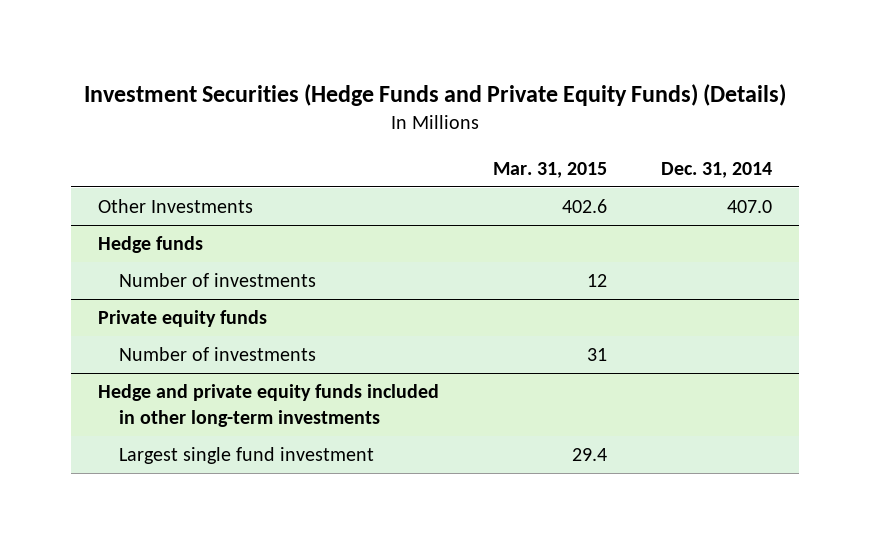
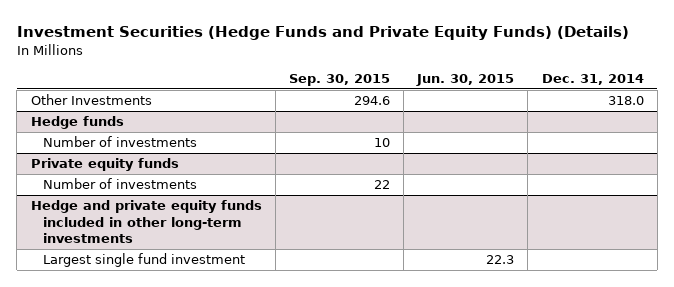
- | Mar. 31, 2015 | Dec. 31, 2014
+ | Sep. 30, 2015 | Jun. 30, 2015 | Dec. 31, 2014
- Other Investments | 402.6 | 407.0
+ Other Investments | 294.6 | | 318.0

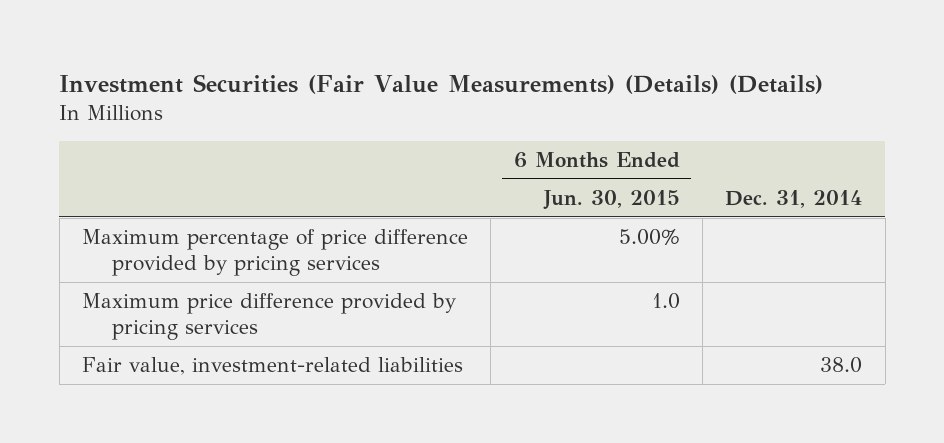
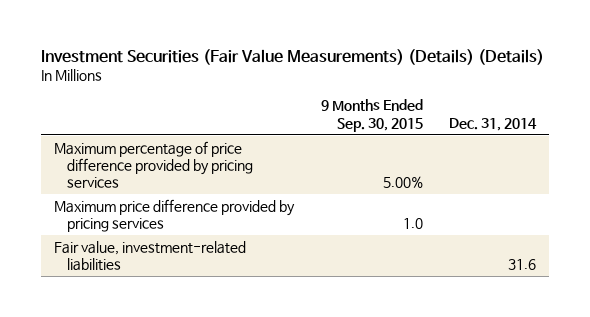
- | 6 Months Ended Jun. 30, 2015 | Dec. 31, 2014
+ | 9 Months Ended Sep. 30, 2015 | Dec. 31, 2014
- Fair value, investment-related liabilities | | 38.0
+ Fair value, investment-related liabilities | | 31.6

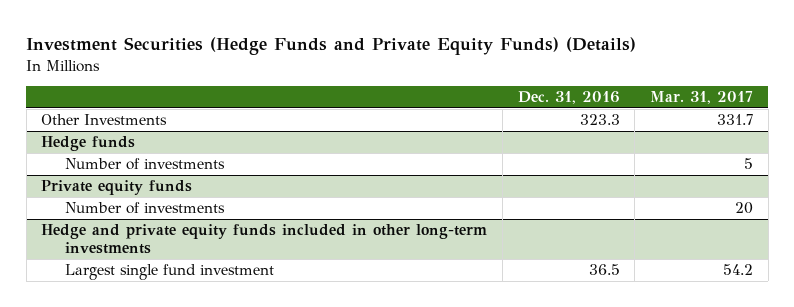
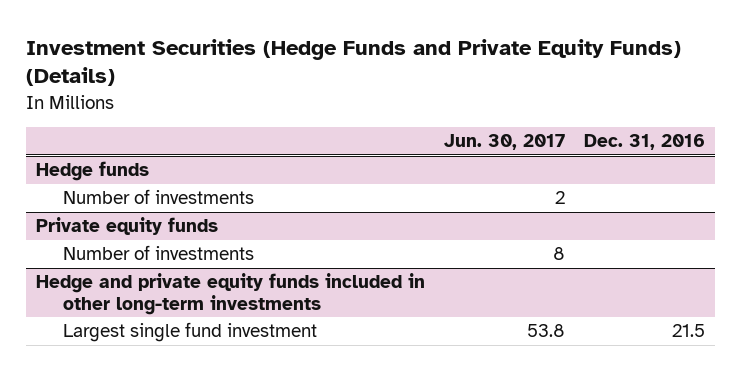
- | Dec. 31, 2016 | Mar. 31, 2017
+ | Jun. 30, 2017 | Dec. 31, 2016
- Other Investments | 323.3 | 331.7
@ Hedge and private equity funds included in other long-term investments
- Largest single fund investment | 36.5 | 54.2
+ Largest single fund investment | 53.8 | 21.5

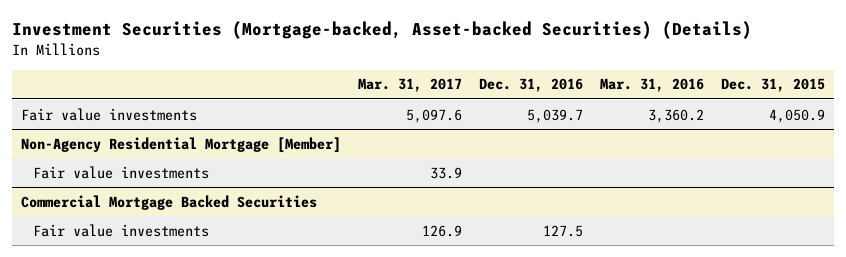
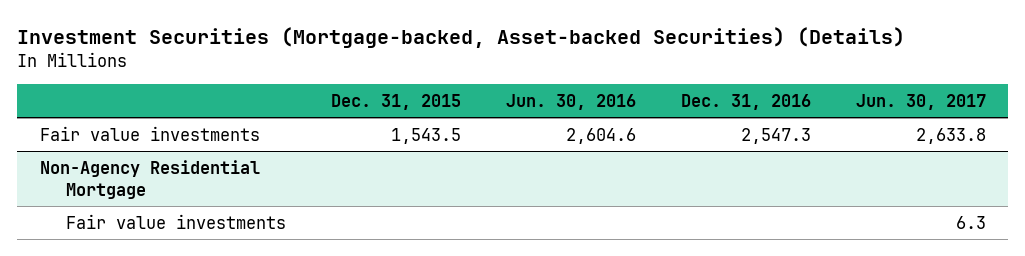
- | Mar. 31, 2017 | Dec. 31, 2016 | Mar. 31, 2016 | Dec. 31, 2015
+ | Dec. 31, 2015 | Jun. 30, 2016 | Dec. 31, 2016 | Jun. 30, 2017
- Fair value investments | 5,097.6 | 5,039.7 | 3,360.2 | 4,050.9
- Non-Agency Residential Mortgage [Member]
+ Fair value investments | 1,543.5 | 2,604.6 | 2,547.3 | 2,633.8
+ Non-Agency Residential Mortgage
- Commercial Mortgage Backed Securities
- Fair value investments | 126.9 | 127.5 | |

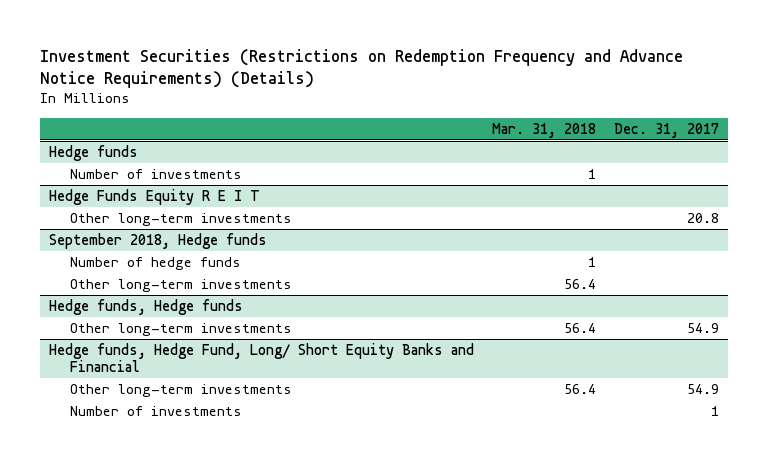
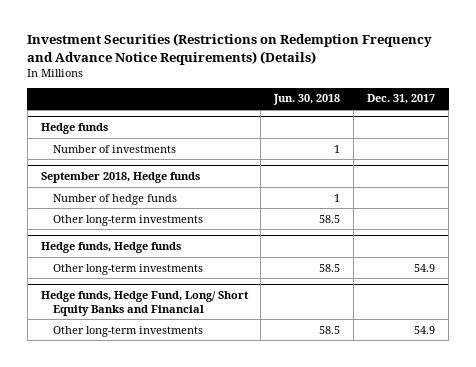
- | Mar. 31, 2018 | Dec. 31, 2017
+ | Jun. 30, 2018 | Dec. 31, 2017
- Hedge Funds Equity R E I T
- Other long-term investments | | 20.8
@ Hedge funds, Hedge Fund, Long/ Short Equity Banks and Financial
- Number of investments | | 1

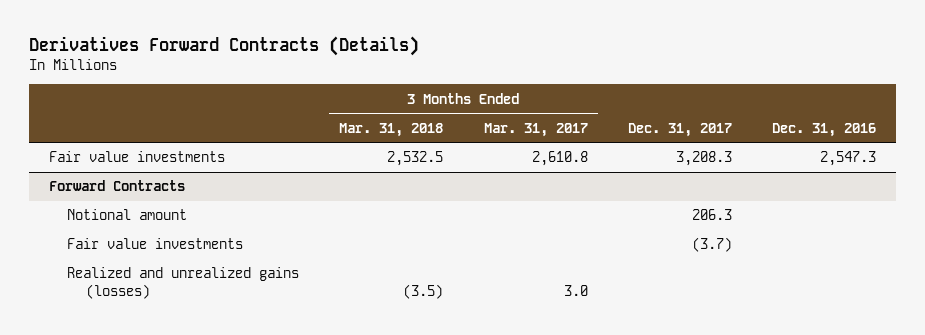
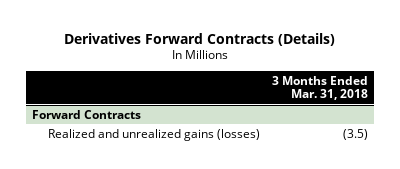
- | 3 Months Ended Mar. 31, 2018 | 3 Months Ended Mar. 31, 2017 | Dec. 31, 2017 | Dec. 31, 2016
+ | 3 Months Ended Mar. 31, 2018
- Fair value investments | 2,532.5 | 2,610.8 | 3,208.3 | 2,547.3
@ Forward Contracts
- Notional amount | | | 206.3 |
- Fair value investments | | | (3.7) |

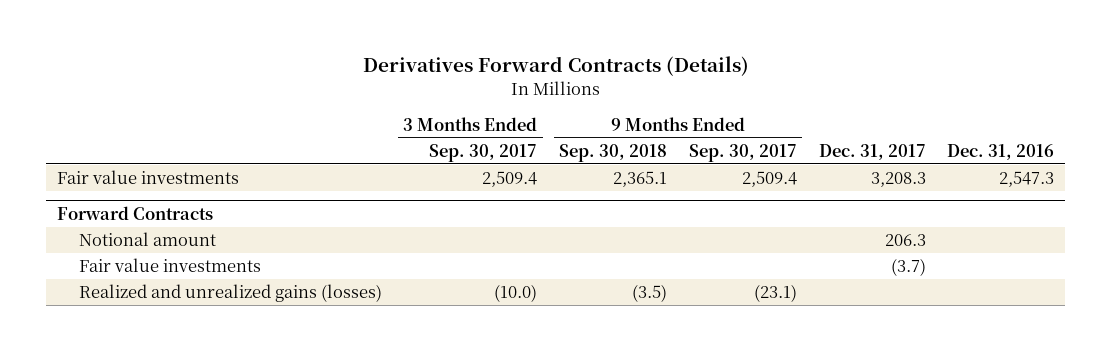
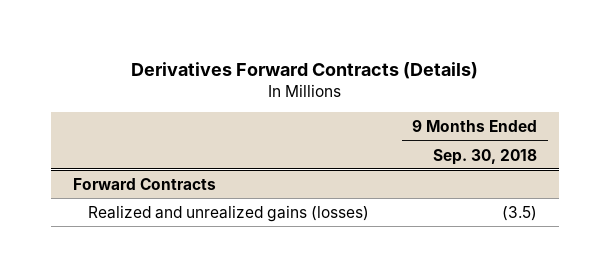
- | 3 Months Ended Sep. 30, 2017 | 9 Months Ended Sep. 30, 2018 | 9 Months Ended Sep. 30, 2017 | Dec. 31, 2017 | Dec. 31, 2016
+ | 9 Months Ended Sep. 30, 2018
- Fair value investments | 2,509.4 | 2,365.1 | 2,509.4 | 3,208.3 | 2,547.3
@ Forward Contracts
- Notional amount | | | | 206.3 |
- Fair value investments | | | | (3.7) |

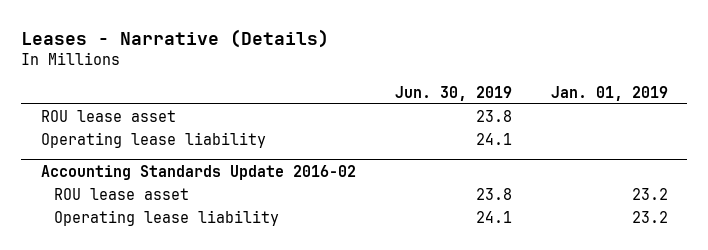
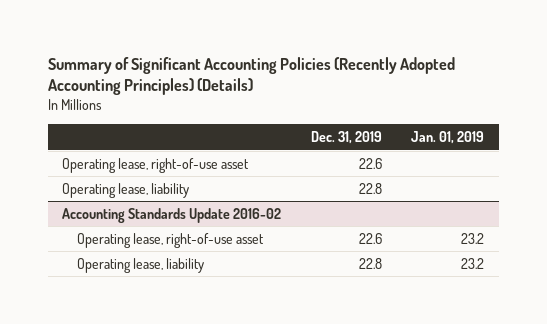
- Leases - Narrative (Details)
+ Summary of Significant Accounting Policies (Recently Adopted Accounting Principles) (Details)
- | Jun. 30, 2019 | Jan. 01, 2019
+ | Dec. 31, 2019 | Jan. 01, 2019
- ROU lease asset | 23.8 |
- Operating lease liability | 24.1 |
+ Operating lease, right-of-use asset | 22.6 |
+ Operating lease, liability | 22.8 |
@ Accounting Standards Update 2016-02
- ROU lease asset | 23.8 | 23.2
- Operating lease liability | 24.1 | 23.2
+ Operating lease, right-of-use asset | 22.6 | 23.2
+ Operating lease, liability | 22.8 | 23.2

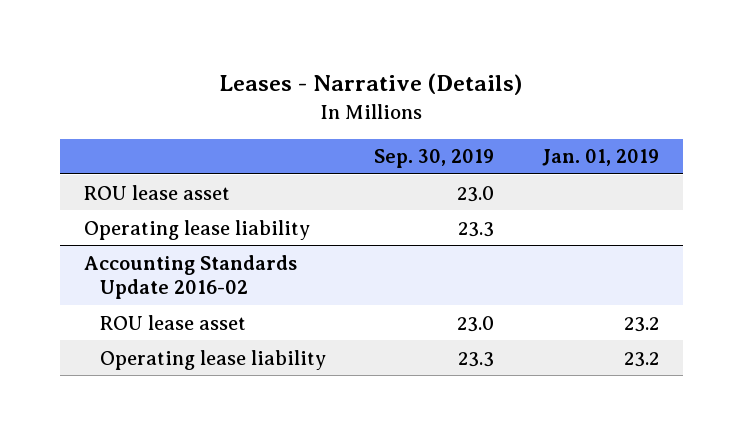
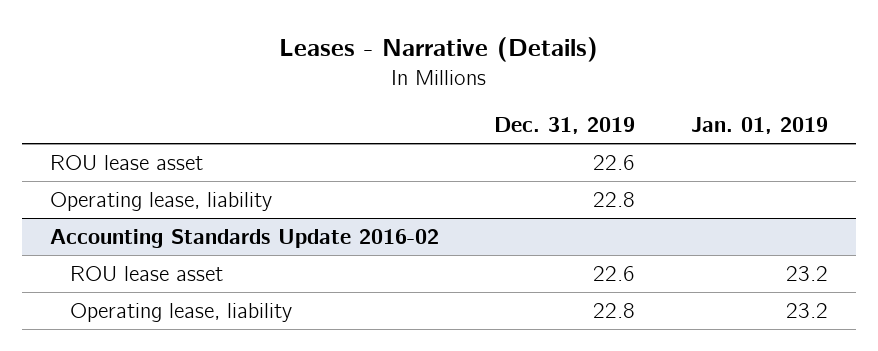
- | Sep. 30, 2019 | Jan. 01, 2019
+ | Dec. 31, 2019 | Jan. 01, 2019
- Operating lease liability | 23.3 |
+ Operating lease, liability | 22.8 |
@ Accounting Standards Update 2016-02
- Operating lease liability | 23.3 | 23.2
+ Operating lease, liability | 22.8 | 23.2

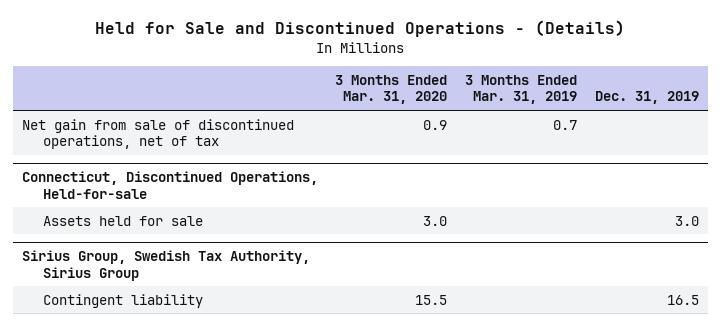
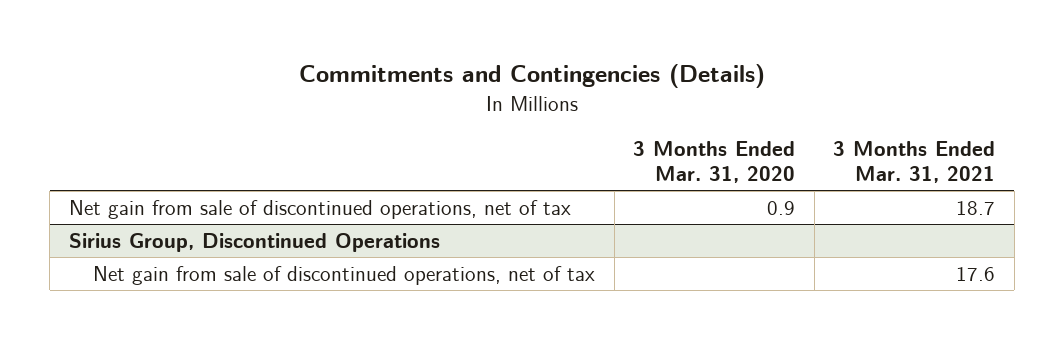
- Held for Sale and Discontinued Operations - (Details)
+ Commitments and Contingencies (Details)
- | 3 Months Ended Mar. 31, 2020 | 3 Months Ended Mar. 31, 2019 | Dec. 31, 2019
+ | 3 Months Ended Mar. 31, 2020 | 3 Months Ended Mar. 31, 2021
- Connecticut, Discontinued Operations, Held-for-sale
- Assets held for sale | 3.0 | | 3.0
- Sirius Group, Swedish Tax Authority, Sirius Group
- Contingent liability | 15.5 | | 16.5
+ Sirius Group, Discontinued Operations
+ Net gain from sale of discontinued operations, net of tax | | 17.6

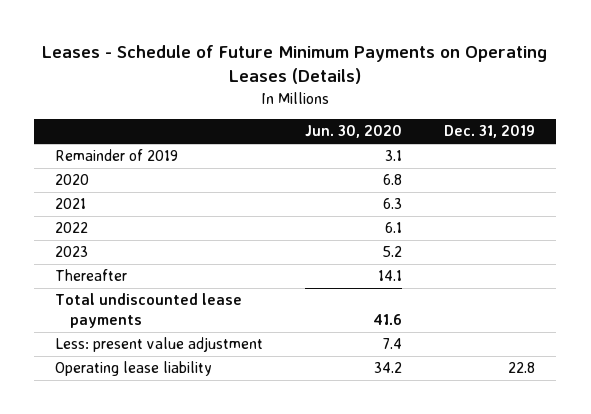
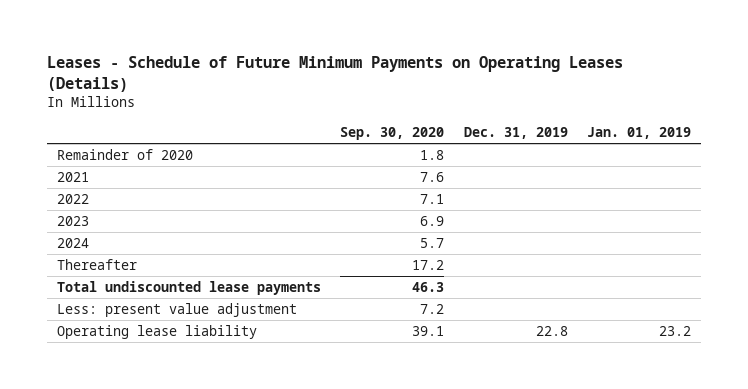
- | Jun. 30, 2020 | Dec. 31, 2019
+ | Sep. 30, 2020 | Dec. 31, 2019 | Jan. 01, 2019
- Remainder of 2019 | 3.1 |
- 2020 | 6.8 |
+ Remainder of 2020 | 1.8 | |
+ 2024 | 5.7 | |

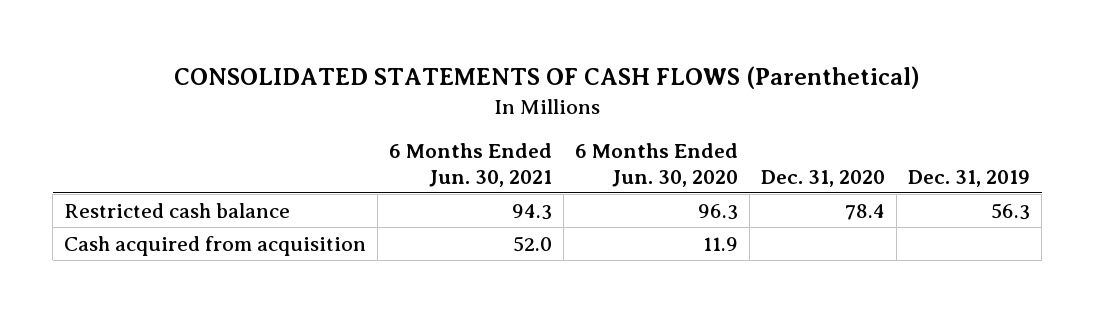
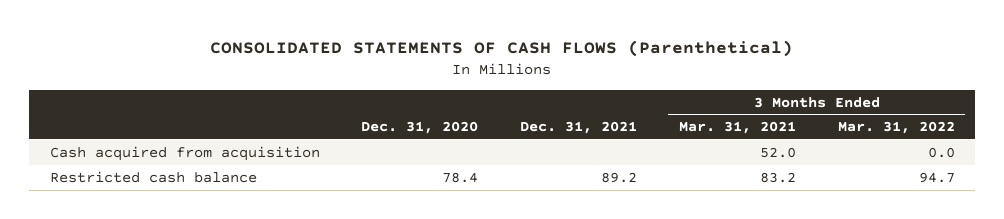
- | 6 Months Ended Jun. 30, 2021 | 6 Months Ended Jun. 30, 2020 | Dec. 31, 2020 | Dec. 31, 2019
+ | Dec. 31, 2020 | Dec. 31, 2021 | 3 Months Ended Mar. 31, 2021 | 3 Months Ended Mar. 31, 2022
moved down: Restricted cash balance | 78.4 | 89.2 | 83.2 | 94.7

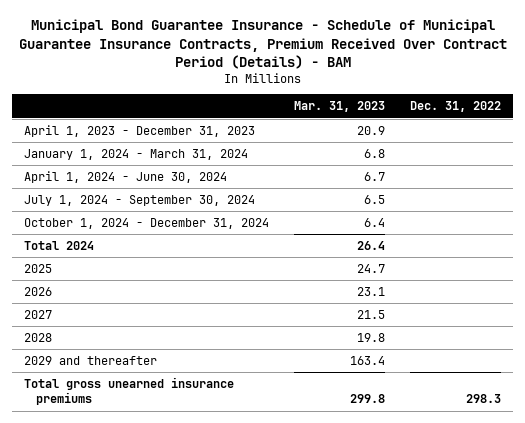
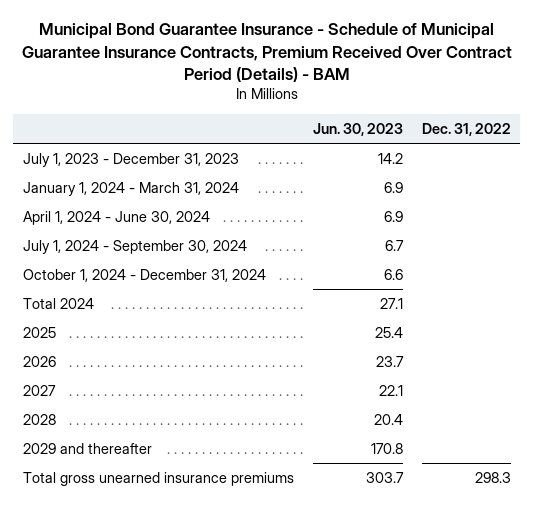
- | Mar. 31, 2023 | Dec. 31, 2022
+ | Jun. 30, 2023 | Dec. 31, 2022
- April 1, 2023 - December 31, 2023 | 20.9 |
+ July 1, 2023 - December 31, 2023 | 14.2 |

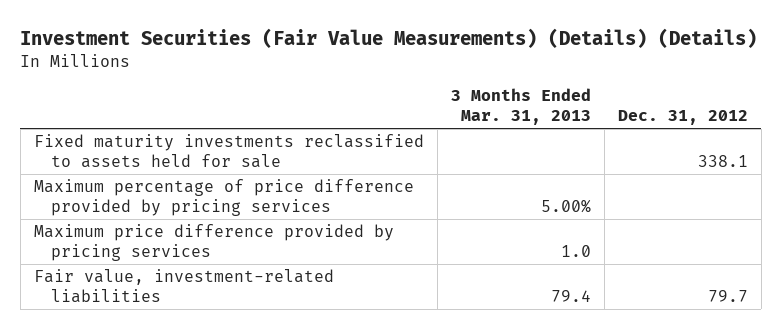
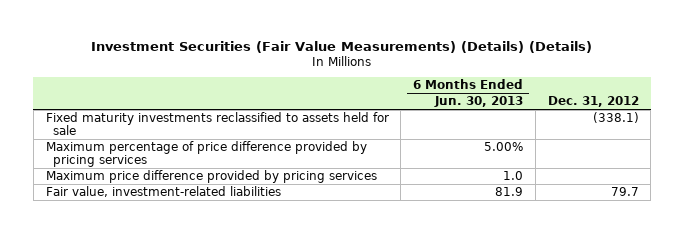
- | 3 Months Ended Mar. 31, 2013 | Dec. 31, 2012
+ | 6 Months Ended Jun. 30, 2013 | Dec. 31, 2012
- Fixed maturity investments reclassified to assets held for sale | | 338.1
+ Fixed maturity investments reclassified to assets held for sale | | (338.1)

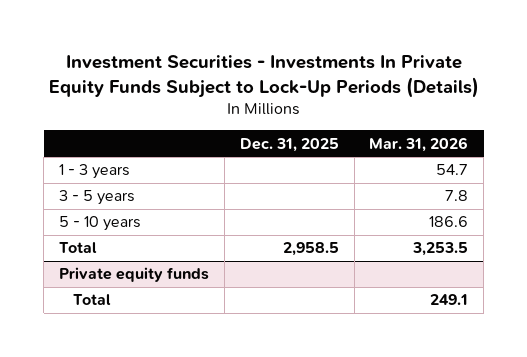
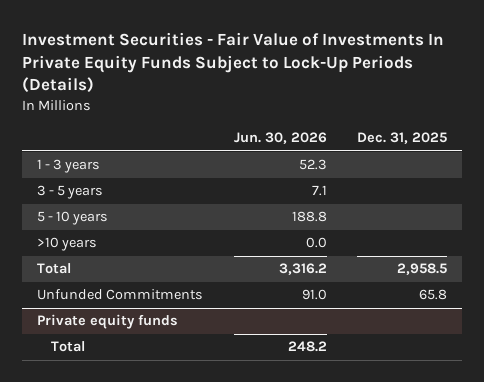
- Investment Securities - Investments In Private Equity Funds Subject to Lock-Up Periods (Details)
+ Investment Securities - Fair Value of Investments In Private Equity Funds Subject to Lock-Up Periods (Details)
- | Dec. 31, 2025 | Mar. 31, 2026
+ | Jun. 30, 2026 | Dec. 31, 2025
+ >10 years | 0.0 |
+ Unfunded Commitments | 91.0 | 65.8

